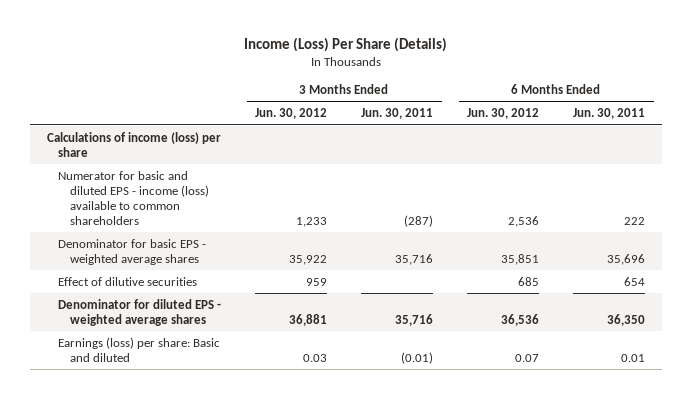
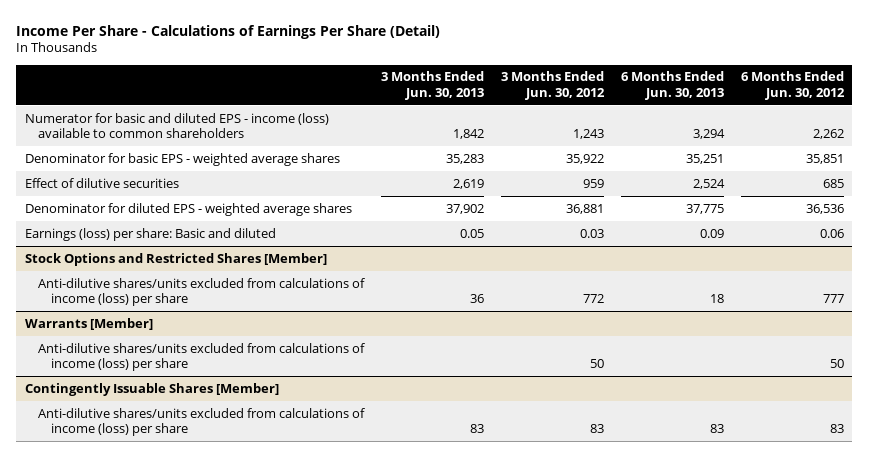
- Income (Loss) Per Share (Details)
+ Income Per Share - Calculations of Earnings Per Share (Detail)
- | 3 Months Ended Jun. 30, 2012 | 3 Months Ended Jun. 30, 2011 | 6 Months Ended Jun. 30, 2012 | 6 Months Ended Jun. 30, 2011
+ | 3 Months Ended Jun. 30, 2013 | 3 Months Ended Jun. 30, 2012 | 6 Months Ended Jun. 30, 2013 | 6 Months Ended Jun. 30, 2012
- Calculations of income (loss) per share
- Numerator for basic and diluted EPS - income (loss) available to common shareholders | 1,233 | (287) | 2,536 | 222
+ Numerator for basic and diluted EPS - income (loss) available to common shareholders | 1,842 | 1,243 | 3,294 | 2,262
- Earnings (loss) per share: Basic and diluted | 0.03 | (0.01) | 0.07 | 0.01
+ Earnings (loss) per share: Basic and diluted | 0.05 | 0.03 | 0.09 | 0.06
+ Stock Options and Restricted Shares [Member]
+ Anti-dilutive shares/units excluded from calculations of income (loss) per share | 36 | 772 | 18 | 777
+ Warrants [Member]
+ Anti-dilutive shares/units excluded from calculations of income (loss) per share | | 50 | | 50
+ Contingently Issuable Shares [Member]
+ Anti-dilutive shares/units excluded from calculations of income (loss) per share | 83 | 83 | 83 | 83

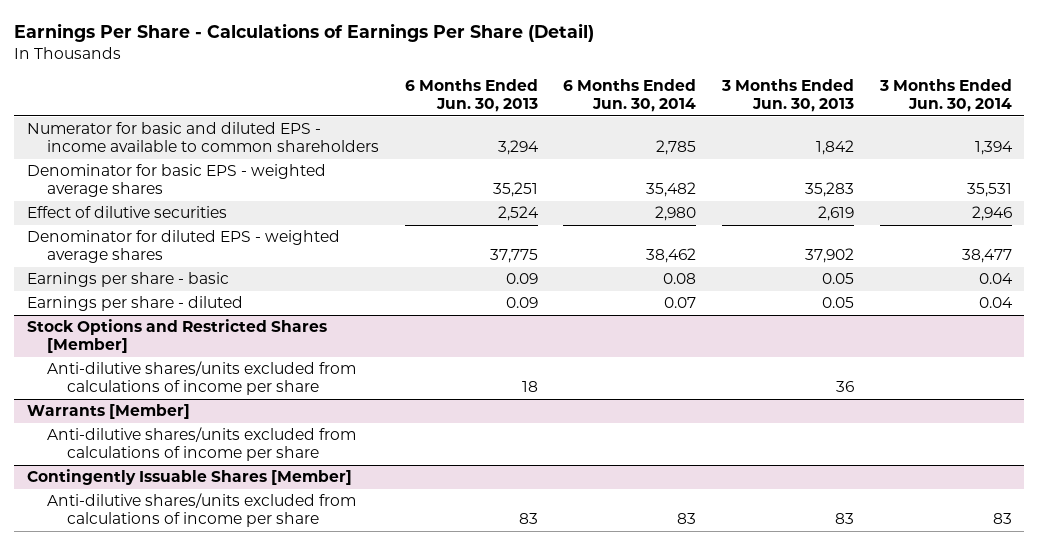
- Income Per Share - Calculations of Earnings Per Share (Detail)
+ Earnings Per Share - Calculations of Earnings Per Share (Detail)
- | 3 Months Ended Jun. 30, 2013 | 3 Months Ended Jun. 30, 2012 | 6 Months Ended Jun. 30, 2013 | 6 Months Ended Jun. 30, 2012
+ | 6 Months Ended Jun. 30, 2013 | 6 Months Ended Jun. 30, 2014 | 3 Months Ended Jun. 30, 2013 | 3 Months Ended Jun. 30, 2014
- Numerator for basic and diluted EPS - income (loss) available to common shareholders | 1,842 | 1,243 | 3,294 | 2,262
+ Numerator for basic and diluted EPS - income available to common shareholders | 3,294 | 2,785 | 1,842 | 1,394
- Earnings (loss) per share: Basic and diluted | 0.05 | 0.03 | 0.09 | 0.06
+ Earnings per share - basic | 0.09 | 0.08 | 0.05 | 0.04
+ Earnings per share - diluted | 0.09 | 0.07 | 0.05 | 0.04
@ Stock Options and Restricted Shares [Member]
- Anti-dilutive shares/units excluded from calculations of income (loss) per share | 36 | 772 | 18 | 777
+ Anti-dilutive shares/units excluded from calculations of income per share | 18 | | 36 |
@ Warrants [Member]
- Anti-dilutive shares/units excluded from calculations of income (loss) per share | | 50 | | 50
+ Anti-dilutive shares/units excluded from calculations of income per share
@ Contingently Issuable Shares [Member]
- Anti-dilutive shares/units excluded from calculations of income (loss) per share | 83 | 83 | 83 | 83
+ Anti-dilutive shares/units excluded from calculations of income per share | 83 | 83 | 83 | 83

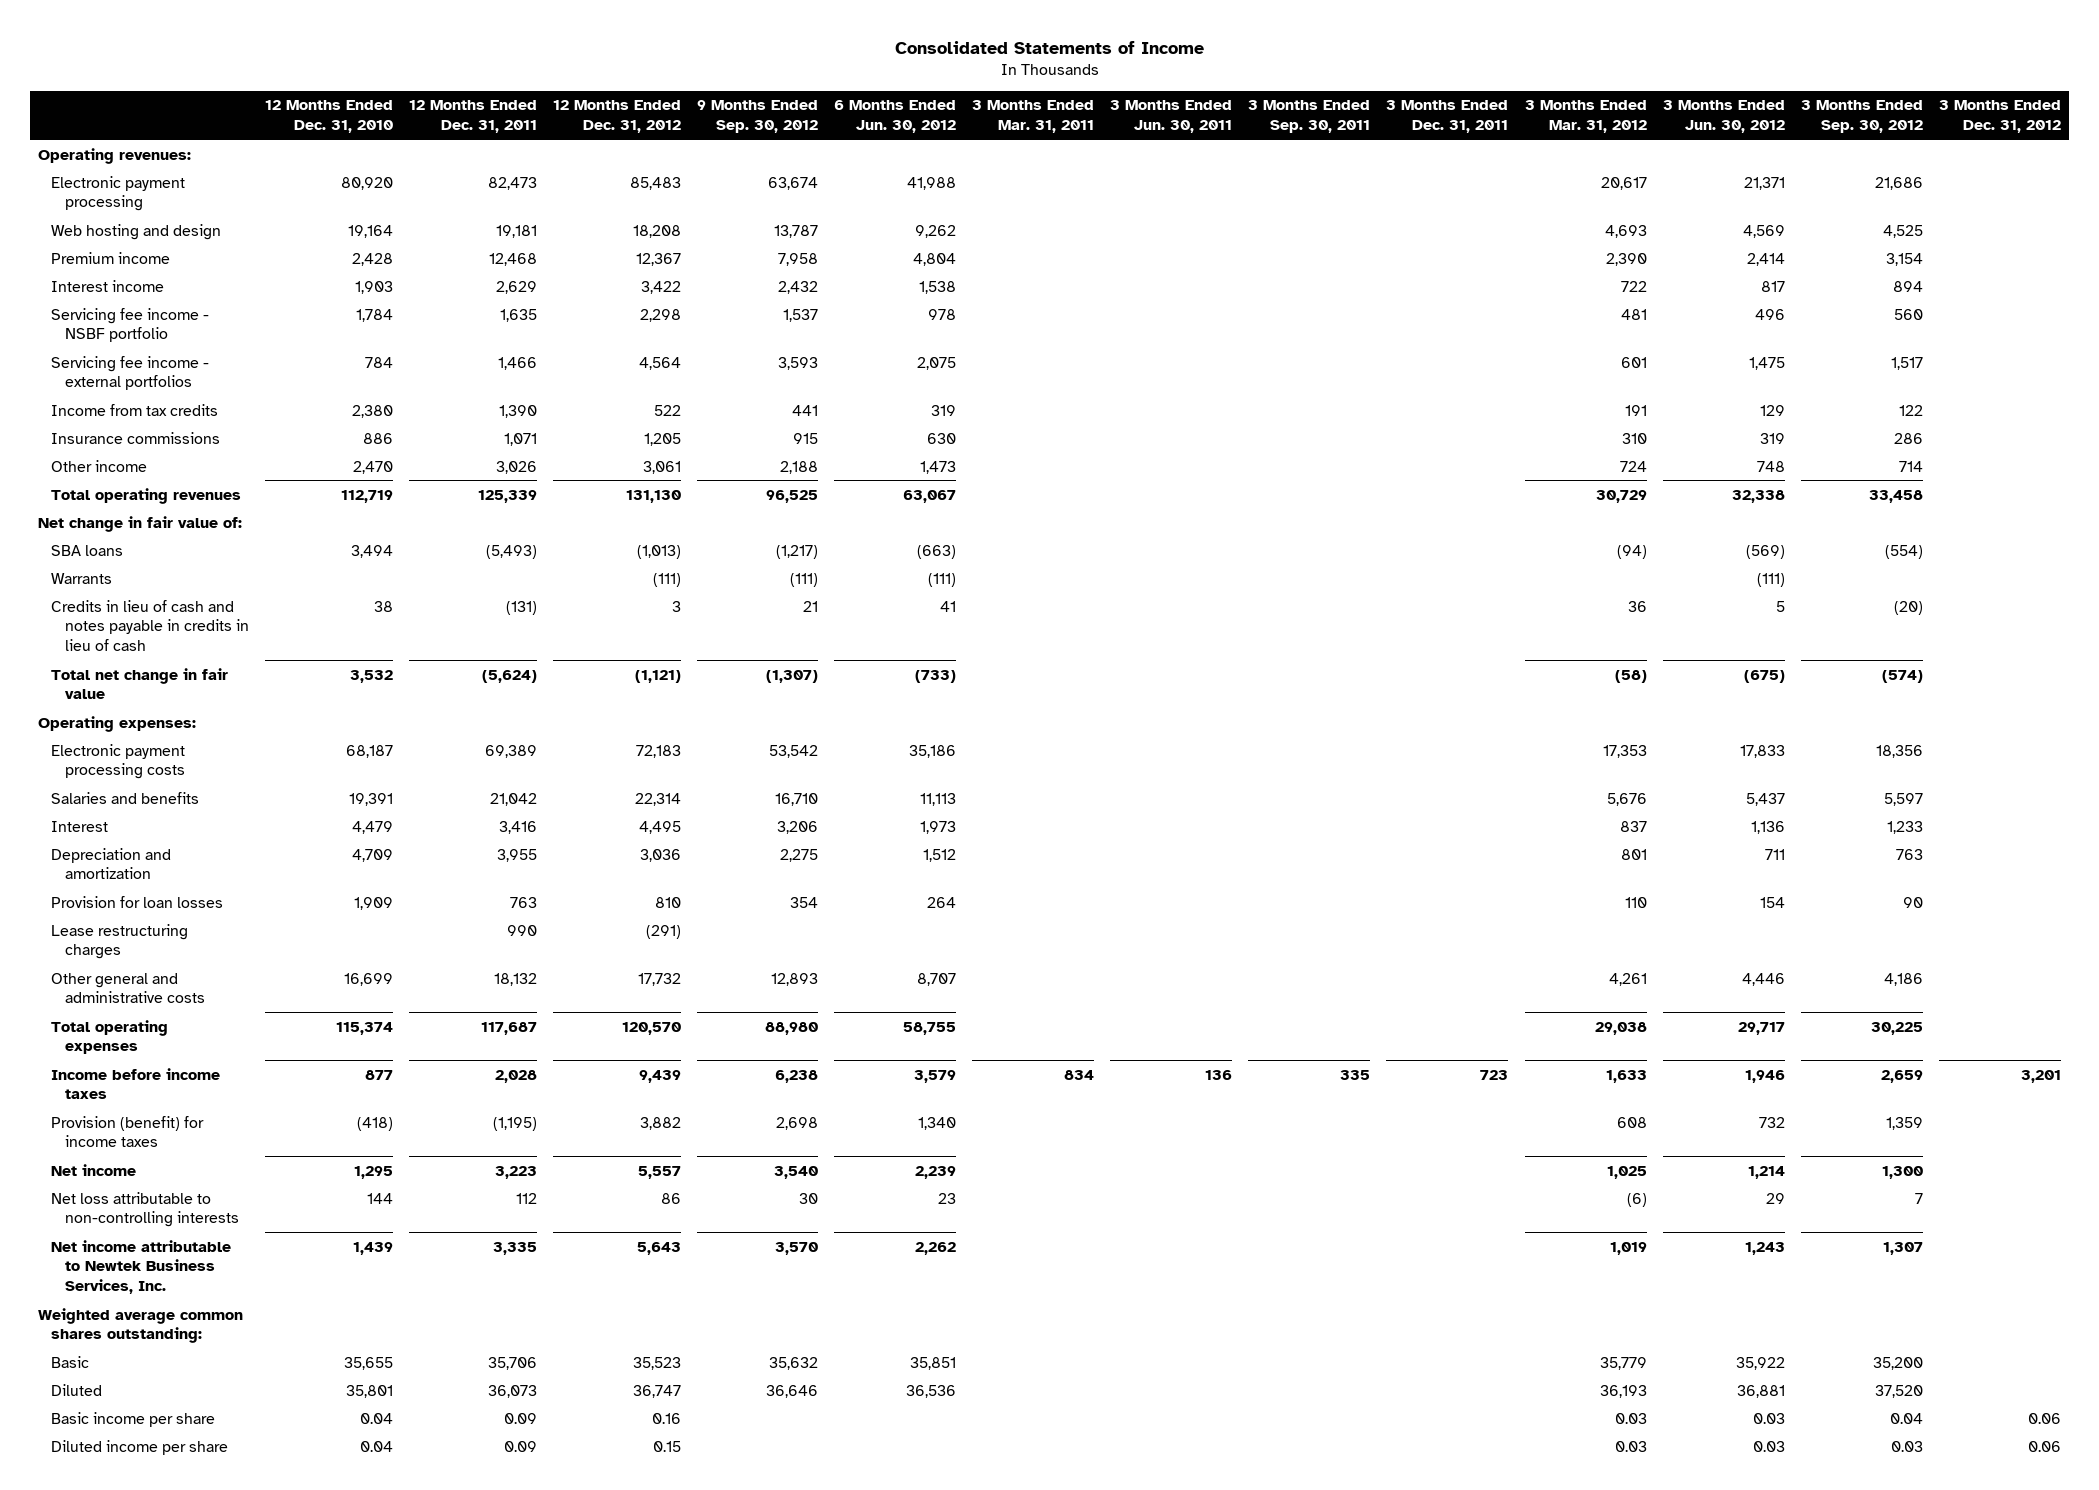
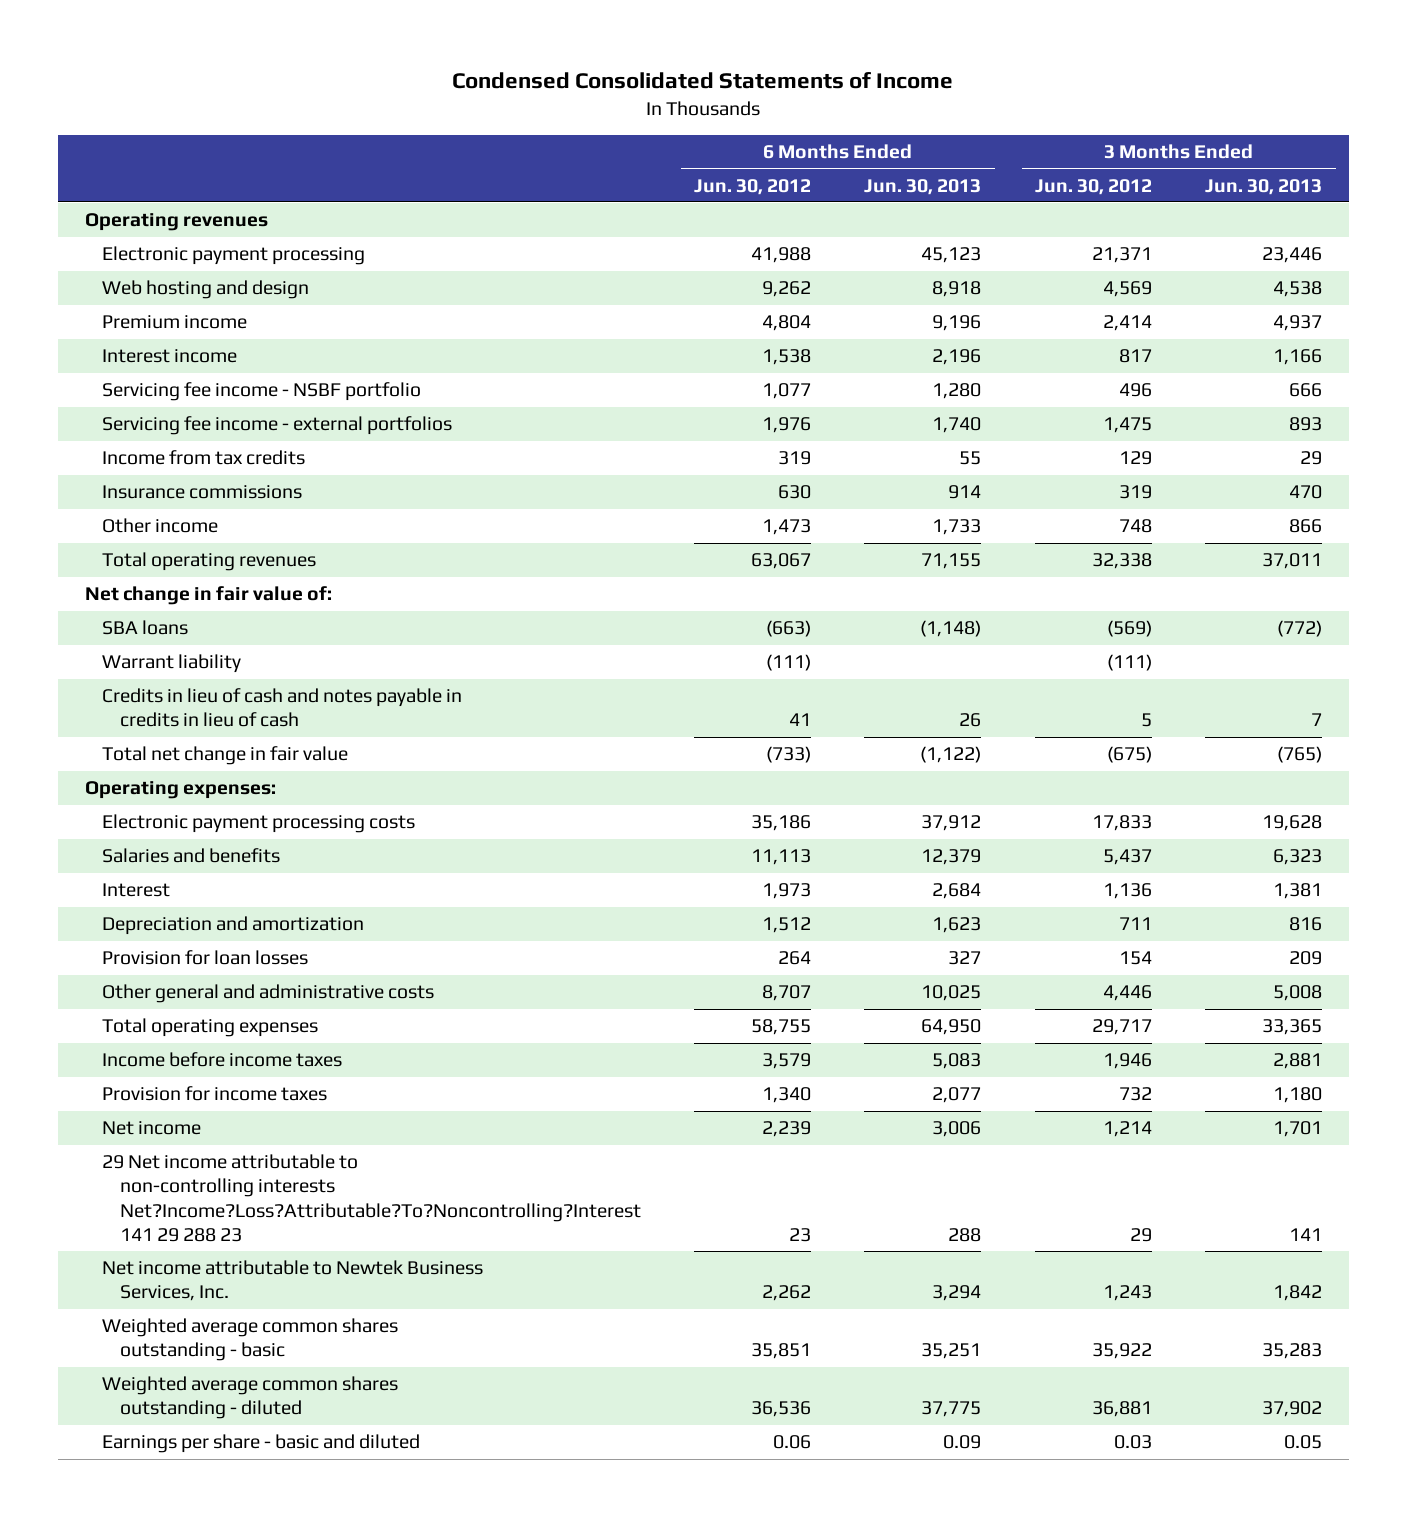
- Consolidated Statements of Income
+ Condensed Consolidated Statements of Income
- | 12 Months Ended Dec. 31, 2010 | 12 Months Ended Dec. 31, 2011 | 12 Months Ended Dec. 31, 2012 | 9 Months Ended Sep. 30, 2012 | 6 Months Ended Jun. 30, 2012 | 3 Months Ended Mar. 31, 2011 | 3 Months Ended Jun. 30, 2011 | 3 Months Ended Sep. 30, 2011 | 3 Months Ended Dec. 31, 2011 | 3 Months Ended Mar. 31, 2012 | 3 Months Ended Jun. 30, 2012 | 3 Months Ended Sep. 30, 2012 | 3 Months Ended Dec. 31, 2012
+ | 6 Months Ended Jun. 30, 2012 | 6 Months Ended Jun. 30, 2013 | 3 Months Ended Jun. 30, 2012 | 3 Months Ended Jun. 30, 2013
- Operating revenues:
+ Operating revenues
- Servicing fee income - NSBF portfolio | 1,784 | 1,635 | 2,298 | 1,537 | 978 | | | | | 481 | 496 | 560 |
- Servicing fee income - external portfolios | 784 | 1,466 | 4,564 | 3,593 | 2,075 | | | | | 601 | 1,475 | 1,517 |
+ Servicing fee income - NSBF portfolio | 1,077 | 1,280 | 496 | 666
+ Servicing fee income - external portfolios | 1,976 | 1,740 | 1,475 | 893
- Warrants | | | (111) | (111) | (111) | | | | | | (111) | |
+ Warrant liability | (111) | | (111) |
- Lease restructuring charges | | 990 | (291) | | | | | | | | | |
- Provision (benefit) for income taxes | (418) | (1,195) | 3,882 | 2,698 | 1,340 | | | | | 608 | 732 | 1,359 |
+ Provision for income taxes | 1,340 | 2,077 | 732 | 1,180
- Net loss attributable to non-controlling interests | 144 | 112 | 86 | 30 | 23 | | | | | (6) | 29 | 7 |
+ 29 Net income attributable to non-controlling interests Net?Income?Loss?Attributable?To?Noncontrolling?Interest 141 29 288 23 | 23 | 288 | 29 | 141
- Weighted average common shares outstanding:
- Basic | 35,655 | 35,706 | 35,523 | 35,632 | 35,851 | | | | | 35,779 | 35,922 | 35,200 |
- Diluted | 35,801 | 36,073 | 36,747 | 36,646 | 36,536 | | | | | 36,193 | 36,881 | 37,520 |
- Basic income per share | 0.04 | 0.09 | 0.16 | | | | | | | 0.03 | 0.03 | 0.04 | 0.06
- Diluted income per share | 0.04 | 0.09 | 0.15 | | | | | | | 0.03 | 0.03 | 0.03 | 0.06
+ Weighted average common shares outstanding - basic | 35,851 | 35,251 | 35,922 | 35,283
+ Weighted average common shares outstanding - diluted | 36,536 | 37,775 | 36,881 | 37,902
+ Earnings per share - basic and diluted | 0.06 | 0.09 | 0.03 | 0.05

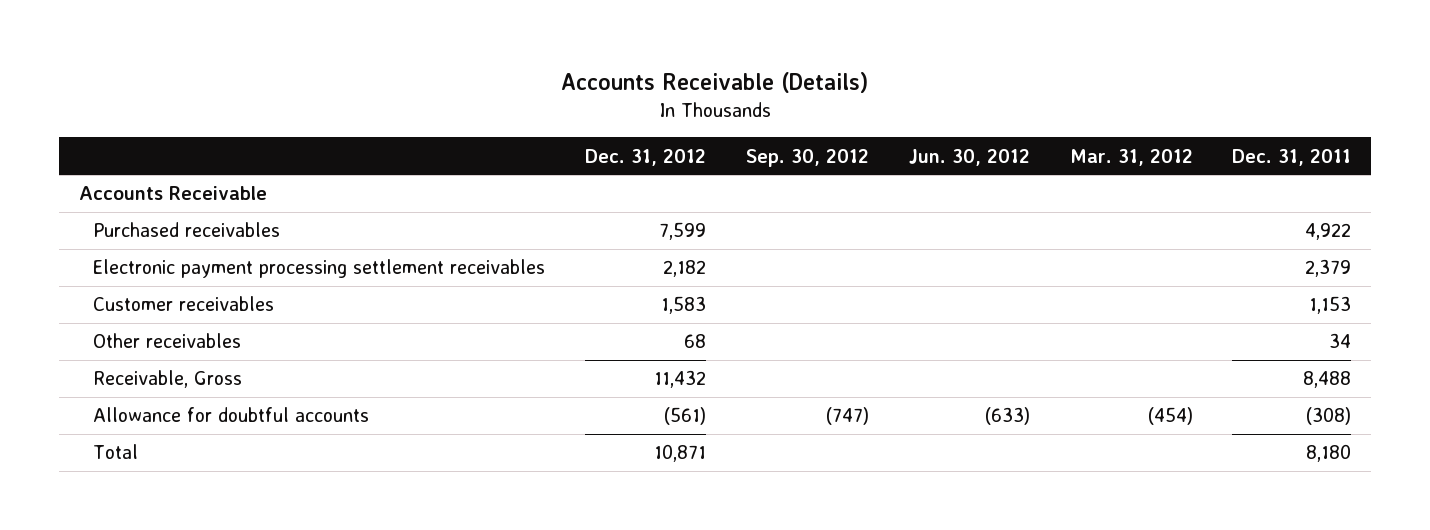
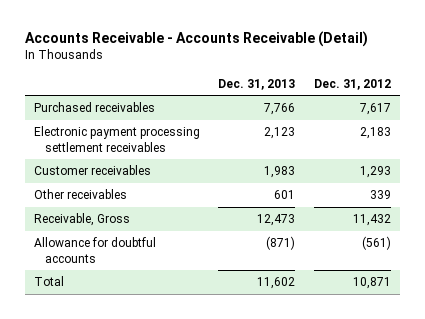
- Accounts Receivable (Details)
+ Accounts Receivable - Accounts Receivable (Detail)
- | Dec. 31, 2012 | Sep. 30, 2012 | Jun. 30, 2012 | Mar. 31, 2012 | Dec. 31, 2011
+ | Dec. 31, 2013 | Dec. 31, 2012
- Accounts Receivable
- Purchased receivables | 7,599 | | | | 4,922
- Electronic payment processing settlement receivables | 2,182 | | | | 2,379
- Customer receivables | 1,583 | | | | 1,153
- Other receivables | 68 | | | | 34
+ Purchased receivables | 7,766 | 7,617
+ Electronic payment processing settlement receivables | 2,123 | 2,183
+ Customer receivables | 1,983 | 1,293
+ Other receivables | 601 | 339

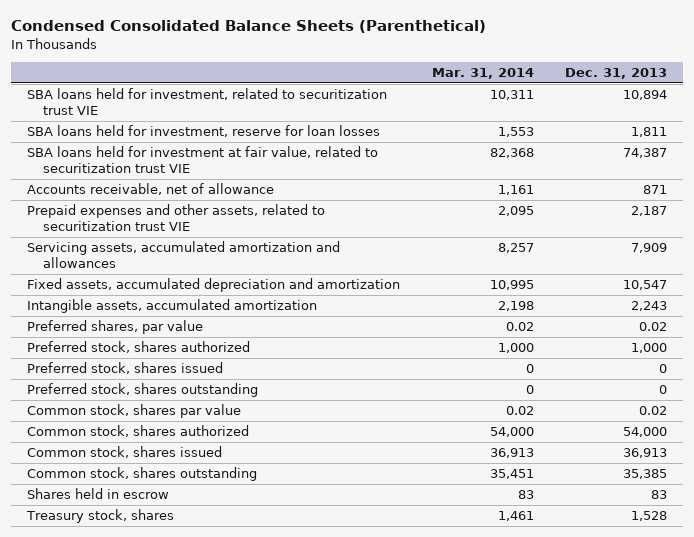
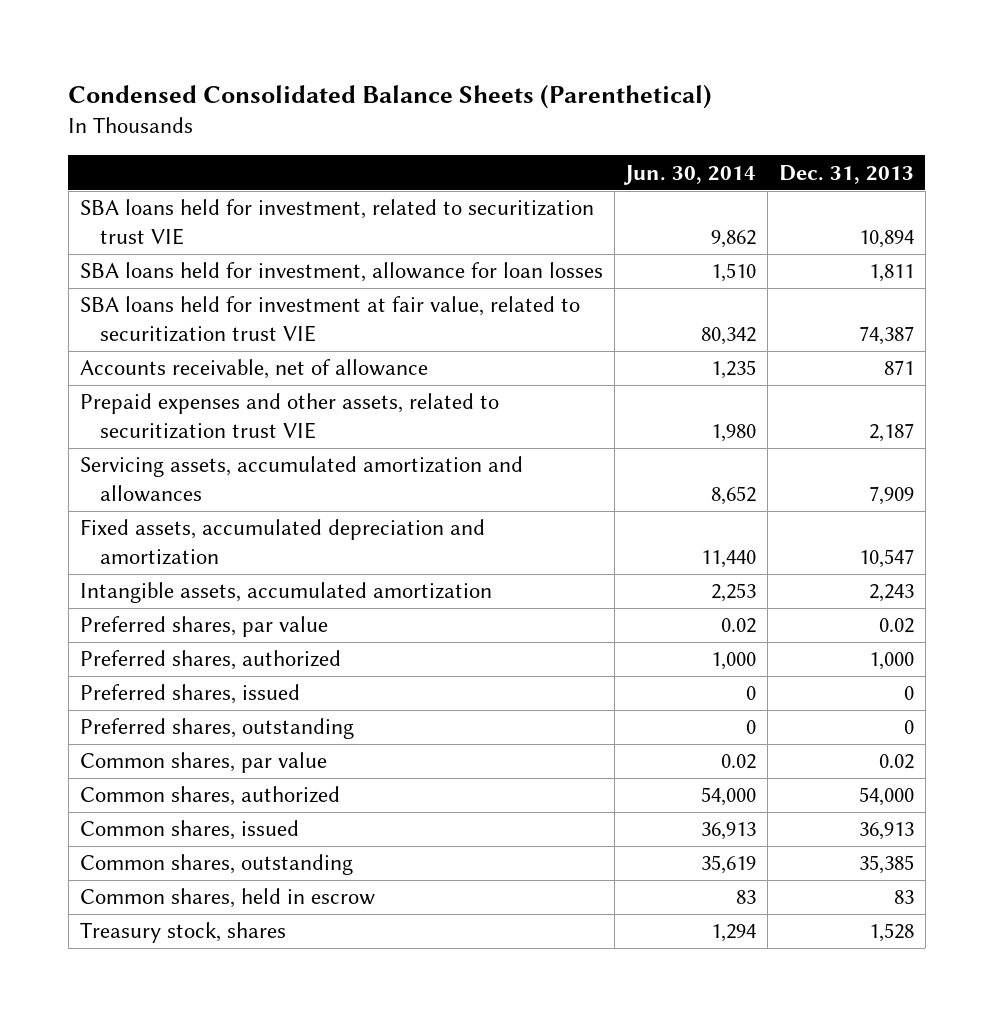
- | Mar. 31, 2014 | Dec. 31, 2013
+ | Jun. 30, 2014 | Dec. 31, 2013
- SBA loans held for investment, reserve for loan losses | 1,553 | 1,811
+ SBA loans held for investment, allowance for loan losses | 1,510 | 1,811
- Preferred stock, shares authorized | 1,000 | 1,000
- Preferred stock, shares issued | 0 | 0
- Preferred stock, shares outstanding | 0 | 0
- Common stock, shares par value | 0.02 | 0.02
- Common stock, shares authorized | 54,000 | 54,000
- Common stock, shares issued | 36,913 | 36,913
- Common stock, shares outstanding | 35,451 | 35,385
- Shares held in escrow | 83 | 83
+ Preferred shares, authorized | 1,000 | 1,000
+ Preferred shares, issued | 0 | 0
+ Preferred shares, outstanding | 0 | 0
+ Common shares, par value | 0.02 | 0.02
+ Common shares, authorized | 54,000 | 54,000
+ Common shares, issued | 36,913 | 36,913
+ Common shares, outstanding | 35,619 | 35,385
+ Common shares, held in escrow | 83 | 83

